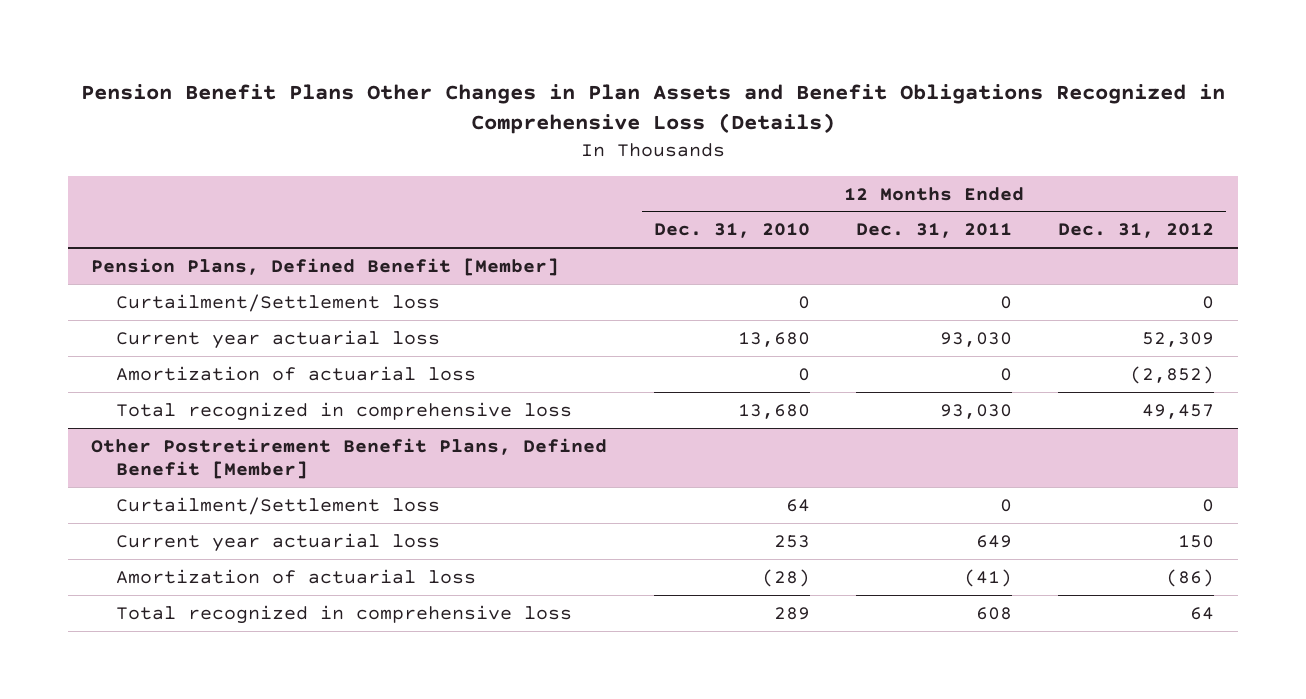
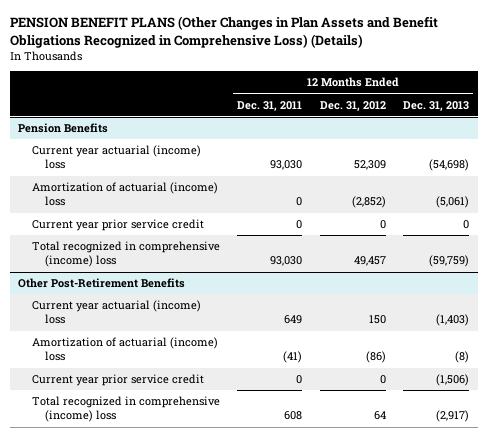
- Pension Benefit Plans Other Changes in Plan Assets and Benefit Obligations Recognized in Comprehensive Loss (Details)
+ PENSION BENEFIT PLANS (Other Changes in Plan Assets and Benefit Obligations Recognized in Comprehensive Loss) (Details)
- | 12 Months Ended Dec. 31, 2010 | 12 Months Ended Dec. 31, 2011 | 12 Months Ended Dec. 31, 2012
+ | 12 Months Ended Dec. 31, 2011 | 12 Months Ended Dec. 31, 2012 | 12 Months Ended Dec. 31, 2013
- Pension Plans, Defined Benefit [Member]
- Curtailment/Settlement loss | 0 | 0 | 0
- Current year actuarial loss | 13,680 | 93,030 | 52,309
- Amortization of actuarial loss | 0 | 0 | (2,852)
- Total recognized in comprehensive loss | 13,680 | 93,030 | 49,457
- Other Postretirement Benefit Plans, Defined Benefit [Member]
- Curtailment/Settlement loss | 64 | 0 | 0
- Current year actuarial loss | 253 | 649 | 150
- Amortization of actuarial loss | (28) | (41) | (86)
- Total recognized in comprehensive loss | 289 | 608 | 64
+ Pension Benefits
+ Current year actuarial (income) loss | 93,030 | 52,309 | (54,698)
+ Amortization of actuarial (income) loss | 0 | (2,852) | (5,061)
+ Current year prior service credit | 0 | 0 | 0
+ Total recognized in comprehensive (income) loss | 93,030 | 49,457 | (59,759)
+ Other Post-Retirement Benefits
+ Current year actuarial (income) loss | 649 | 150 | (1,403)
+ Amortization of actuarial (income) loss | (41) | (86) | (8)
+ Current year prior service credit | 0 | 0 | (1,506)
+ Total recognized in comprehensive (income) loss | 608 | 64 | (2,917)

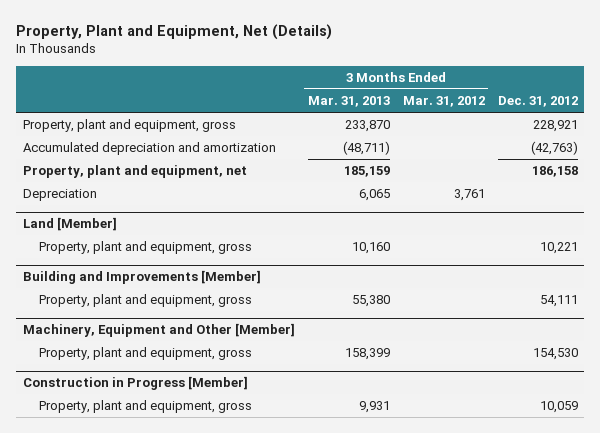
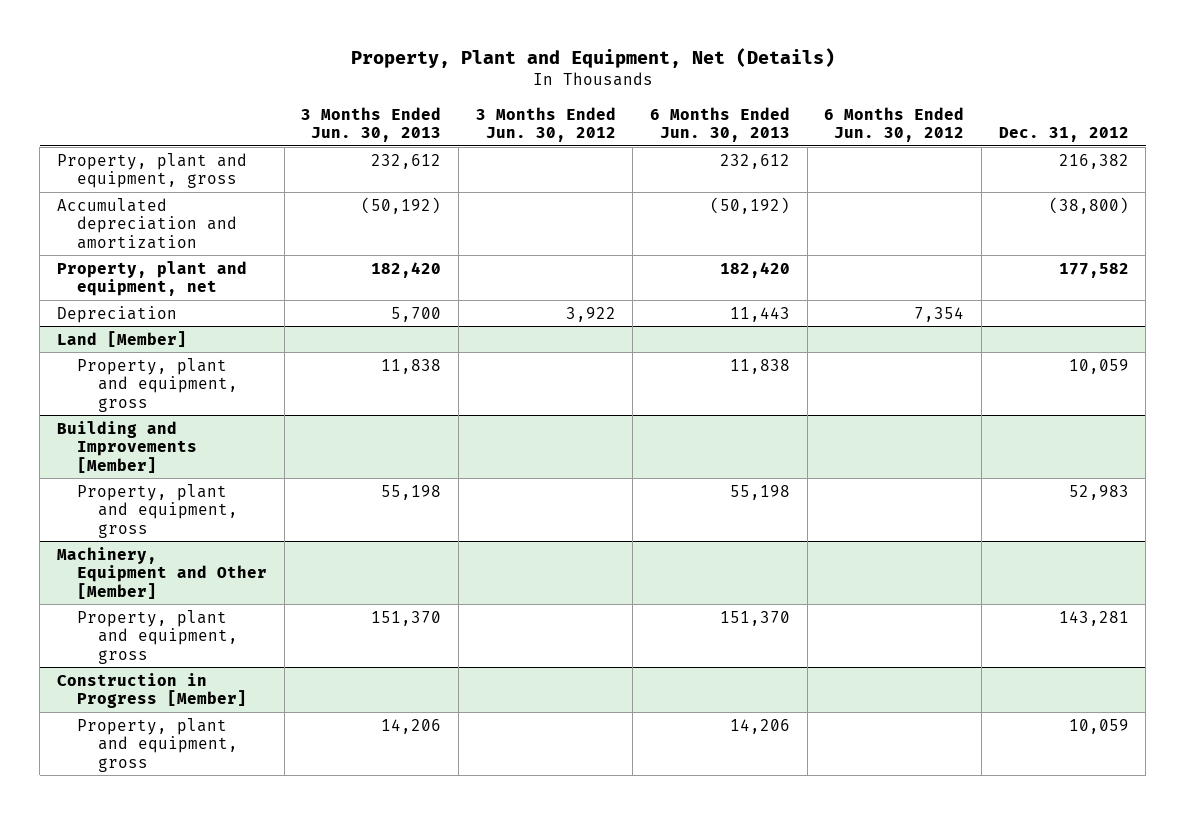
- | 3 Months Ended Mar. 31, 2013 | 3 Months Ended Mar. 31, 2012 | Dec. 31, 2012
+ | 3 Months Ended Jun. 30, 2013 | 3 Months Ended Jun. 30, 2012 | 6 Months Ended Jun. 30, 2013 | 6 Months Ended Jun. 30, 2012 | Dec. 31, 2012
- Property, plant and equipment, gross | 233,870 | | 228,921
- Accumulated depreciation and amortization | (48,711) | | (42,763)
- Property, plant and equipment, net | 185,159 | | 186,158
+ Property, plant and equipment, gross | 232,612 | | 232,612 | | 216,382
+ Accumulated depreciation and amortization | (50,192) | | (50,192) | | (38,800)
+ Property, plant and equipment, net | 182,420 | | 182,420 | | 177,582
@ Land [Member]
- Property, plant and equipment, gross | 10,160 | | 10,221
+ Property, plant and equipment, gross | 11,838 | | 11,838 | | 10,059
@ Building and Improvements [Member]
- Property, plant and equipment, gross | 55,380 | | 54,111
+ Property, plant and equipment, gross | 55,198 | | 55,198 | | 52,983
@ Machinery, Equipment and Other [Member]
- Property, plant and equipment, gross | 158,399 | | 154,530
+ Property, plant and equipment, gross | 151,370 | | 151,370 | | 143,281

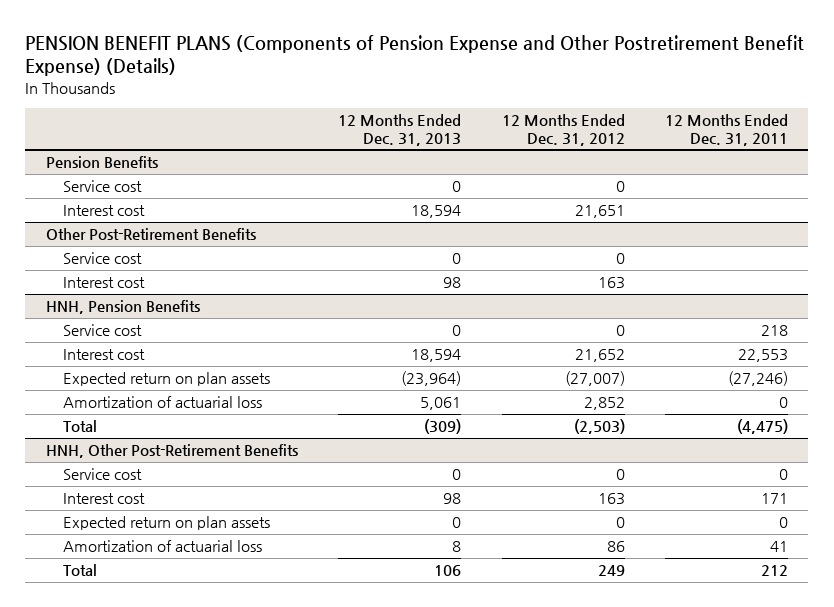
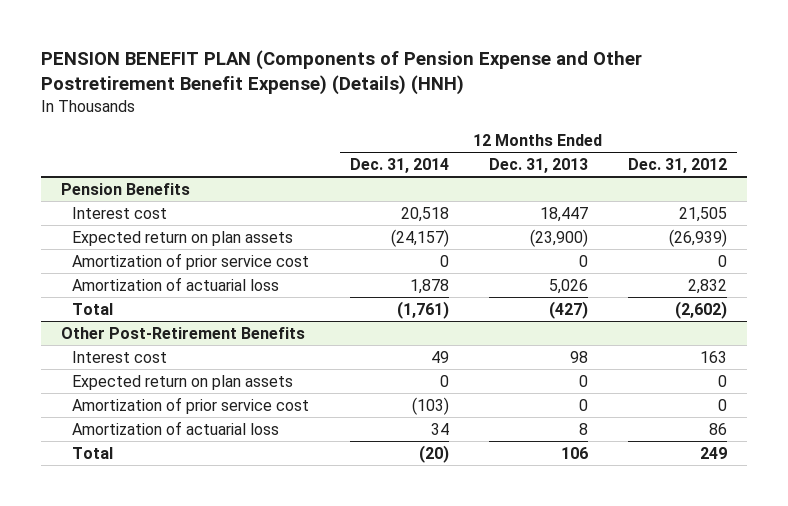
- PENSION BENEFIT PLANS (Components of Pension Expense and Other Postretirement Benefit Expense) (Details)
+ PENSION BENEFIT PLAN (Components of Pension Expense and Other Postretirement Benefit Expense) (Details) (HNH)
- | 12 Months Ended Dec. 31, 2013 | 12 Months Ended Dec. 31, 2012 | 12 Months Ended Dec. 31, 2011
+ | 12 Months Ended Dec. 31, 2014 | 12 Months Ended Dec. 31, 2013 | 12 Months Ended Dec. 31, 2012
@ Pension Benefits
- Service cost | 0 | 0 |
- Interest cost | 18,594 | 21,651 |
+ Interest cost | 20,518 | 18,447 | 21,505
+ Expected return on plan assets | (24,157) | (23,900) | (26,939)
+ Amortization of prior service cost | 0 | 0 | 0
+ Amortization of actuarial loss | 1,878 | 5,026 | 2,832
+ Total | (1,761) | (427) | (2,602)
@ Other Post-Retirement Benefits
- Service cost | 0 | 0 |
- HNH, Pension Benefits
- Service cost | 0 | 0 | 218
- Interest cost | 18,594 | 21,652 | 22,553
- Expected return on plan assets | (23,964) | (27,007) | (27,246)
- Amortization of actuarial loss | 5,061 | 2,852 | 0
- Total | (309) | (2,503) | (4,475)
- HNH, Other Post-Retirement Benefits
- Service cost | 0 | 0 | 0
- Interest cost | 98 | 163 | 171
@ Other Post-Retirement Benefits
+ Amortization of prior service cost | (103) | 0 | 0

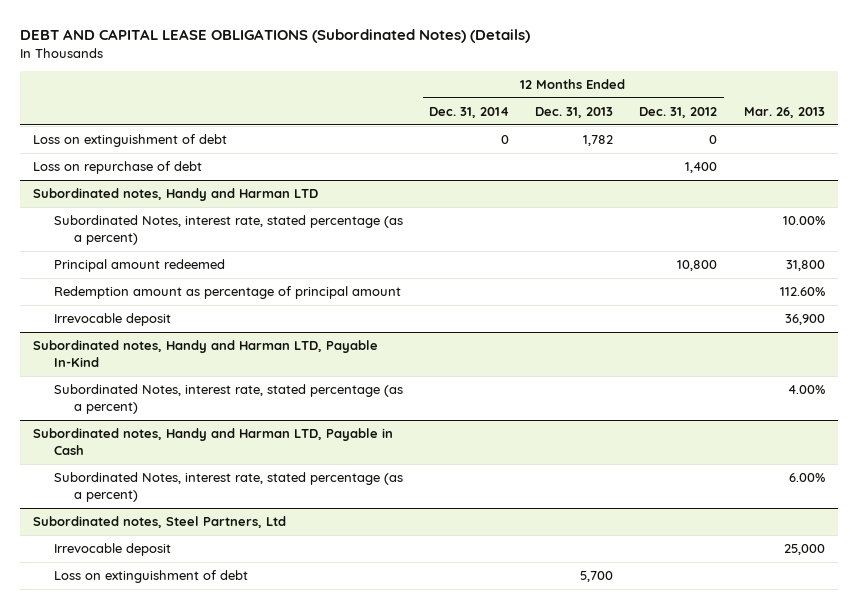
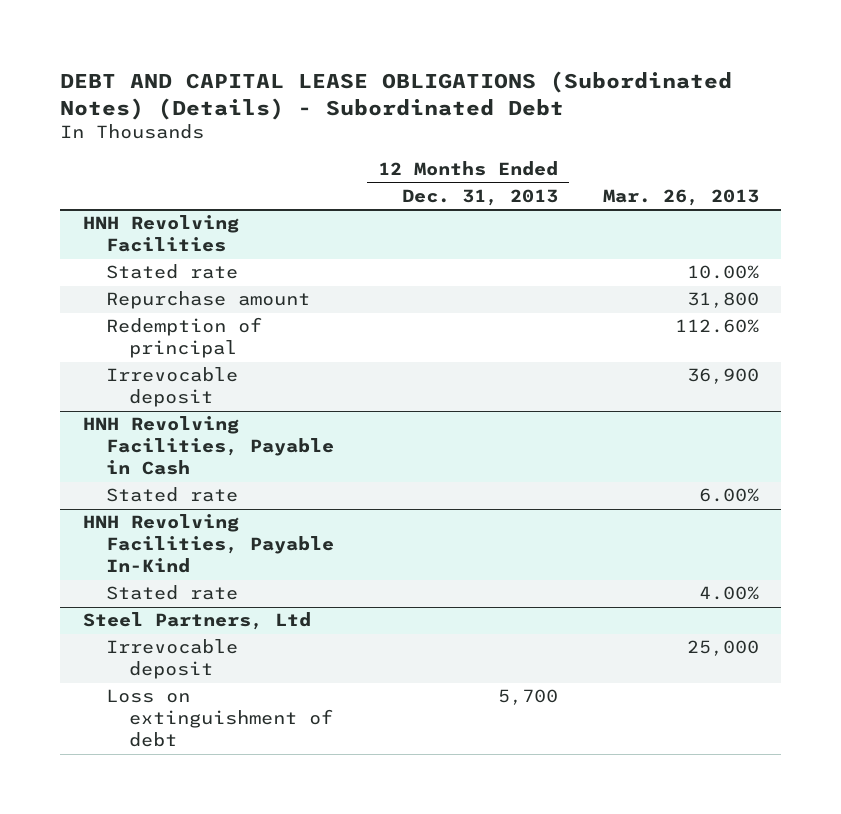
- DEBT AND CAPITAL LEASE OBLIGATIONS (Subordinated Notes) (Details)
+ DEBT AND CAPITAL LEASE OBLIGATIONS (Subordinated Notes) (Details) - Subordinated Debt
- | 12 Months Ended Dec. 31, 2014 | 12 Months Ended Dec. 31, 2013 | 12 Months Ended Dec. 31, 2012 | Mar. 26, 2013
+ | 12 Months Ended Dec. 31, 2013 | Mar. 26, 2013
- Loss on extinguishment of debt | 0 | 1,782 | 0 |
- Loss on repurchase of debt | | | 1,400 |
- Subordinated notes, Handy and Harman LTD
- Subordinated Notes, interest rate, stated percentage (as a percent) | | | | 10.00%
- Principal amount redeemed | | | 10,800 | 31,800
- Redemption amount as percentage of principal amount | | | | 112.60%
+ HNH Revolving Facilities
+ Stated rate | | 10.00%
+ Repurchase amount | | 31,800
+ Redemption of principal | | 112.60%
- Subordinated notes, Handy and Harman LTD, Payable In-Kind
- Subordinated Notes, interest rate, stated percentage (as a percent) | | | | 4.00%
- Subordinated notes, Handy and Harman LTD, Payable in Cash
- Subordinated Notes, interest rate, stated percentage (as a percent) | | | | 6.00%
- Subordinated notes, Steel Partners, Ltd
+ HNH Revolving Facilities, Payable in Cash
+ Stated rate | | 6.00%
+ HNH Revolving Facilities, Payable In-Kind
+ Stated rate | | 4.00%
+ Steel Partners, Ltd

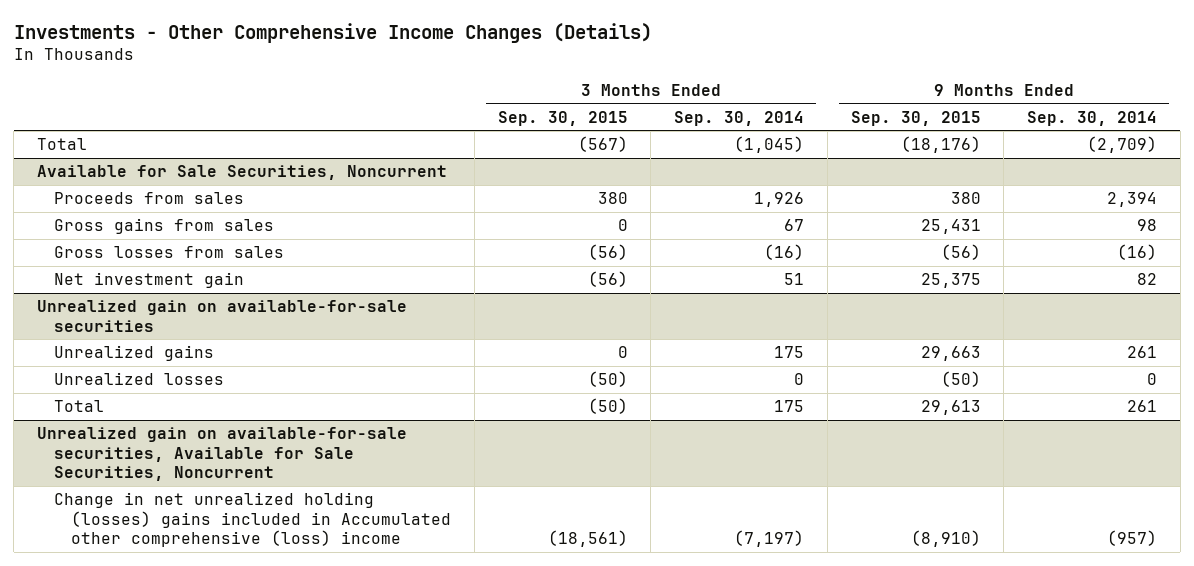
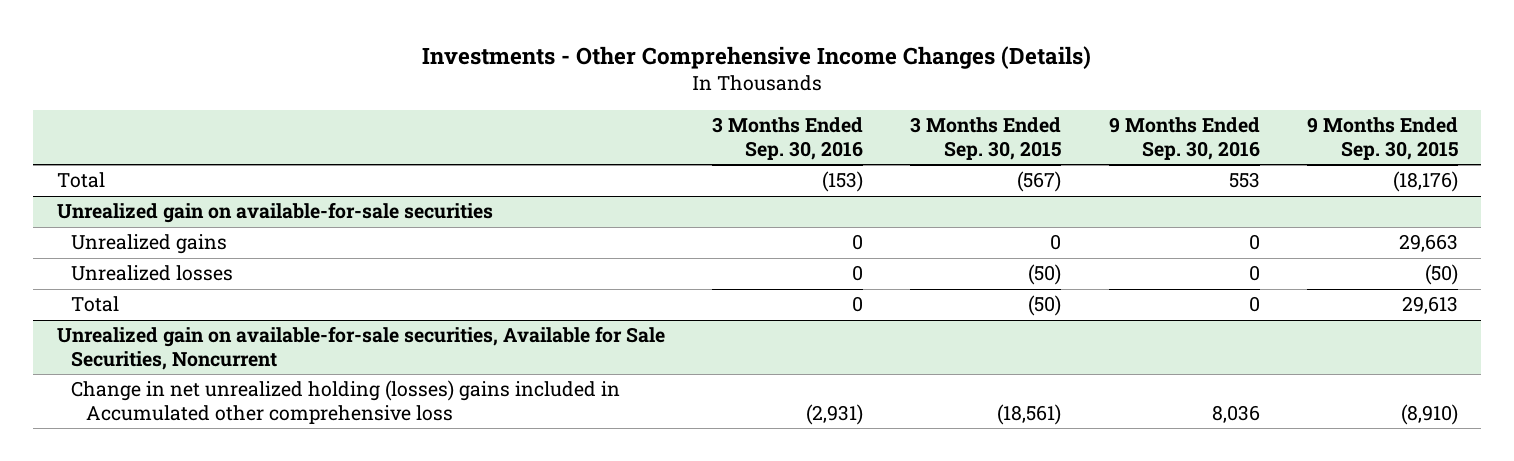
- | 3 Months Ended Sep. 30, 2015 | 3 Months Ended Sep. 30, 2014 | 9 Months Ended Sep. 30, 2015 | 9 Months Ended Sep. 30, 2014
+ | 3 Months Ended Sep. 30, 2016 | 3 Months Ended Sep. 30, 2015 | 9 Months Ended Sep. 30, 2016 | 9 Months Ended Sep. 30, 2015
- Available for Sale Securities, Noncurrent
- Proceeds from sales | 380 | 1,926 | 380 | 2,394
- Gross gains from sales | 0 | 67 | 25,431 | 98
- Gross losses from sales | (56) | (16) | (56) | (16)
- Net investment gain | (56) | 51 | 25,375 | 82
@ Unrealized gain on available-for-sale securities, Available for Sale Securities, Noncurrent
- Change in net unrealized holding (losses) gains included in Accumulated other comprehensive (loss) income | (18,561) | (7,197) | (8,910) | (957)
+ Change in net unrealized holding (losses) gains included in Accumulated other comprehensive loss | (2,931) | (18,561) | 8,036 | (8,910)

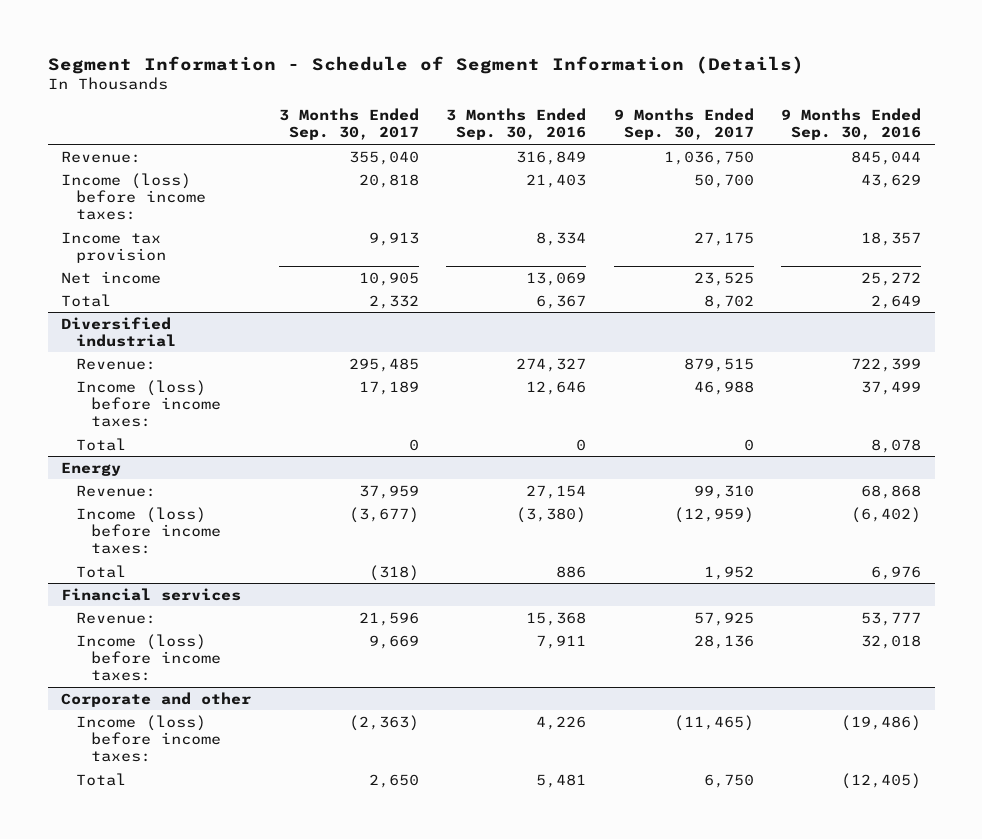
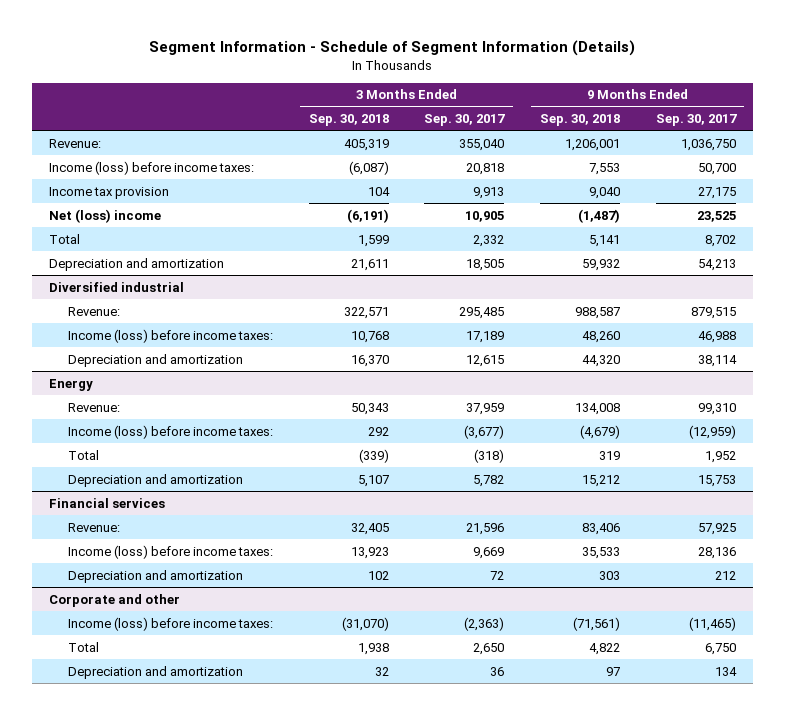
- | 3 Months Ended Sep. 30, 2017 | 3 Months Ended Sep. 30, 2016 | 9 Months Ended Sep. 30, 2017 | 9 Months Ended Sep. 30, 2016
+ | 3 Months Ended Sep. 30, 2018 | 3 Months Ended Sep. 30, 2017 | 9 Months Ended Sep. 30, 2018 | 9 Months Ended Sep. 30, 2017
- Net income | 10,905 | 13,069 | 23,525 | 25,272
+ Net (loss) income | (6,191) | 10,905 | (1,487) | 23,525
+ Depreciation and amortization | 21,611 | 18,505 | 59,932 | 54,213
@ Diversified industrial
- Total | 0 | 0 | 0 | 8,078
+ Depreciation and amortization | 16,370 | 12,615 | 44,320 | 38,114
@ Energy
+ Depreciation and amortization | 5,107 | 5,782 | 15,212 | 15,753
@ Financial services
+ Depreciation and amortization | 102 | 72 | 303 | 212
@ Corporate and other
+ Depreciation and amortization | 32 | 36 | 97 | 134

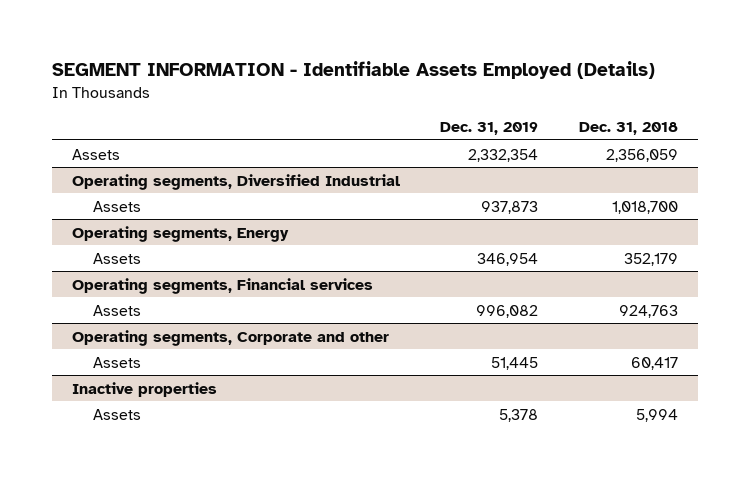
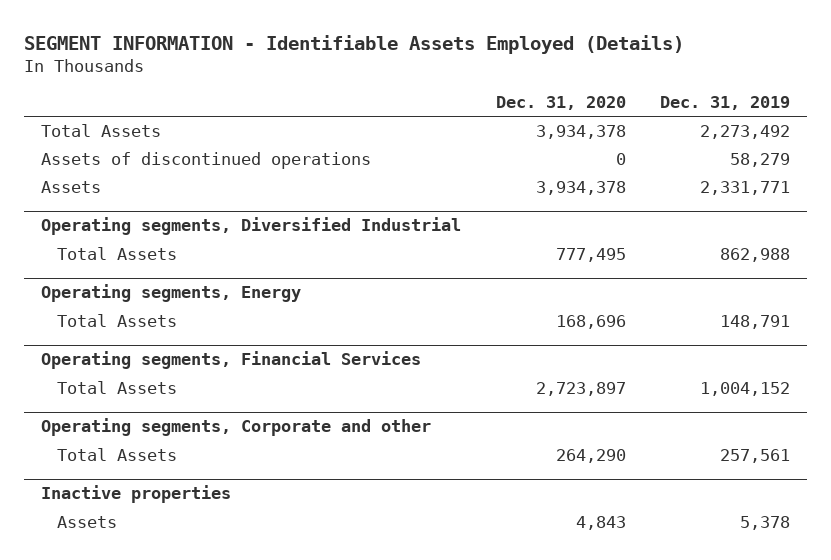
- | Dec. 31, 2019 | Dec. 31, 2018
+ | Dec. 31, 2020 | Dec. 31, 2019
- Assets | 2,332,354 | 2,356,059
+ Total Assets | 3,934,378 | 2,273,492
+ Assets of discontinued operations | 0 | 58,279
+ Assets | 3,934,378 | 2,331,771
@ Operating segments, Diversified Industrial
- Assets | 937,873 | 1,018,700
+ Total Assets | 777,495 | 862,988
@ Operating segments, Energy
- Assets | 346,954 | 352,179
- Operating segments, Financial services
- Assets | 996,082 | 924,763
@ Operating segments, Energy
+ Total Assets | 168,696 | 148,791
+ Operating segments, Financial Services
+ Total Assets | 2,723,897 | 1,004,152
@ Operating segments, Corporate and other
- Assets | 51,445 | 60,417
+ Total Assets | 264,290 | 257,561

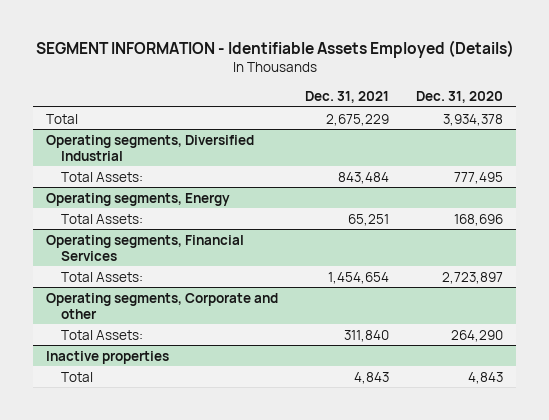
- | Dec. 31, 2020 | Dec. 31, 2019
+ | Dec. 31, 2021 | Dec. 31, 2020
- Total Assets | 3,934,378 | 2,273,492
- Assets of discontinued operations | 0 | 58,279
- Assets | 3,934,378 | 2,331,771
+ Total | 2,675,229 | 3,934,378
@ Operating segments, Diversified Industrial
- Total Assets | 777,495 | 862,988
+ Total Assets: | 843,484 | 777,495
@ Operating segments, Energy
- Total Assets | 168,696 | 148,791
+ Total Assets: | 65,251 | 168,696
@ Operating segments, Financial Services
- Total Assets | 2,723,897 | 1,004,152
+ Total Assets: | 1,454,654 | 2,723,897
@ Operating segments, Corporate and other
- Total Assets | 264,290 | 257,561
+ Total Assets: | 311,840 | 264,290
@ Inactive properties
- Assets | 4,843 | 5,378
+ Total | 4,843 | 4,843

